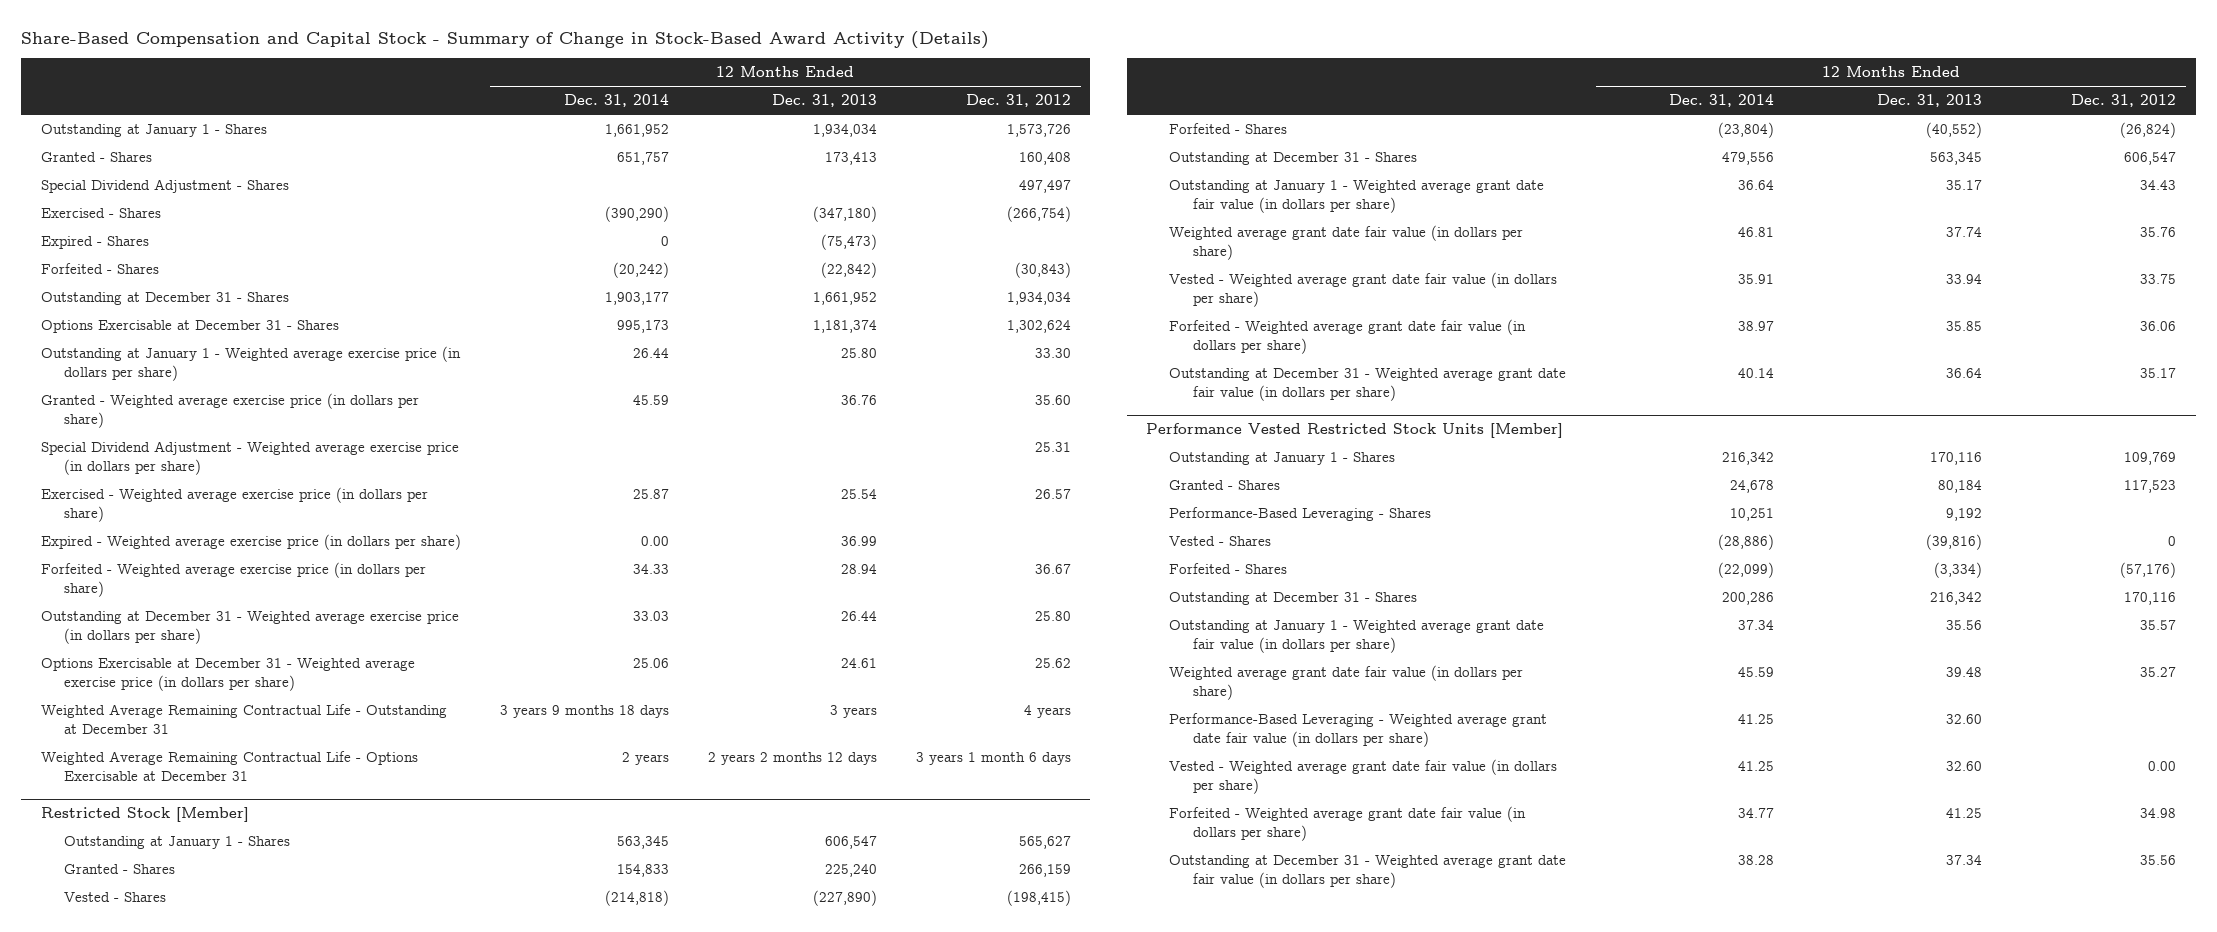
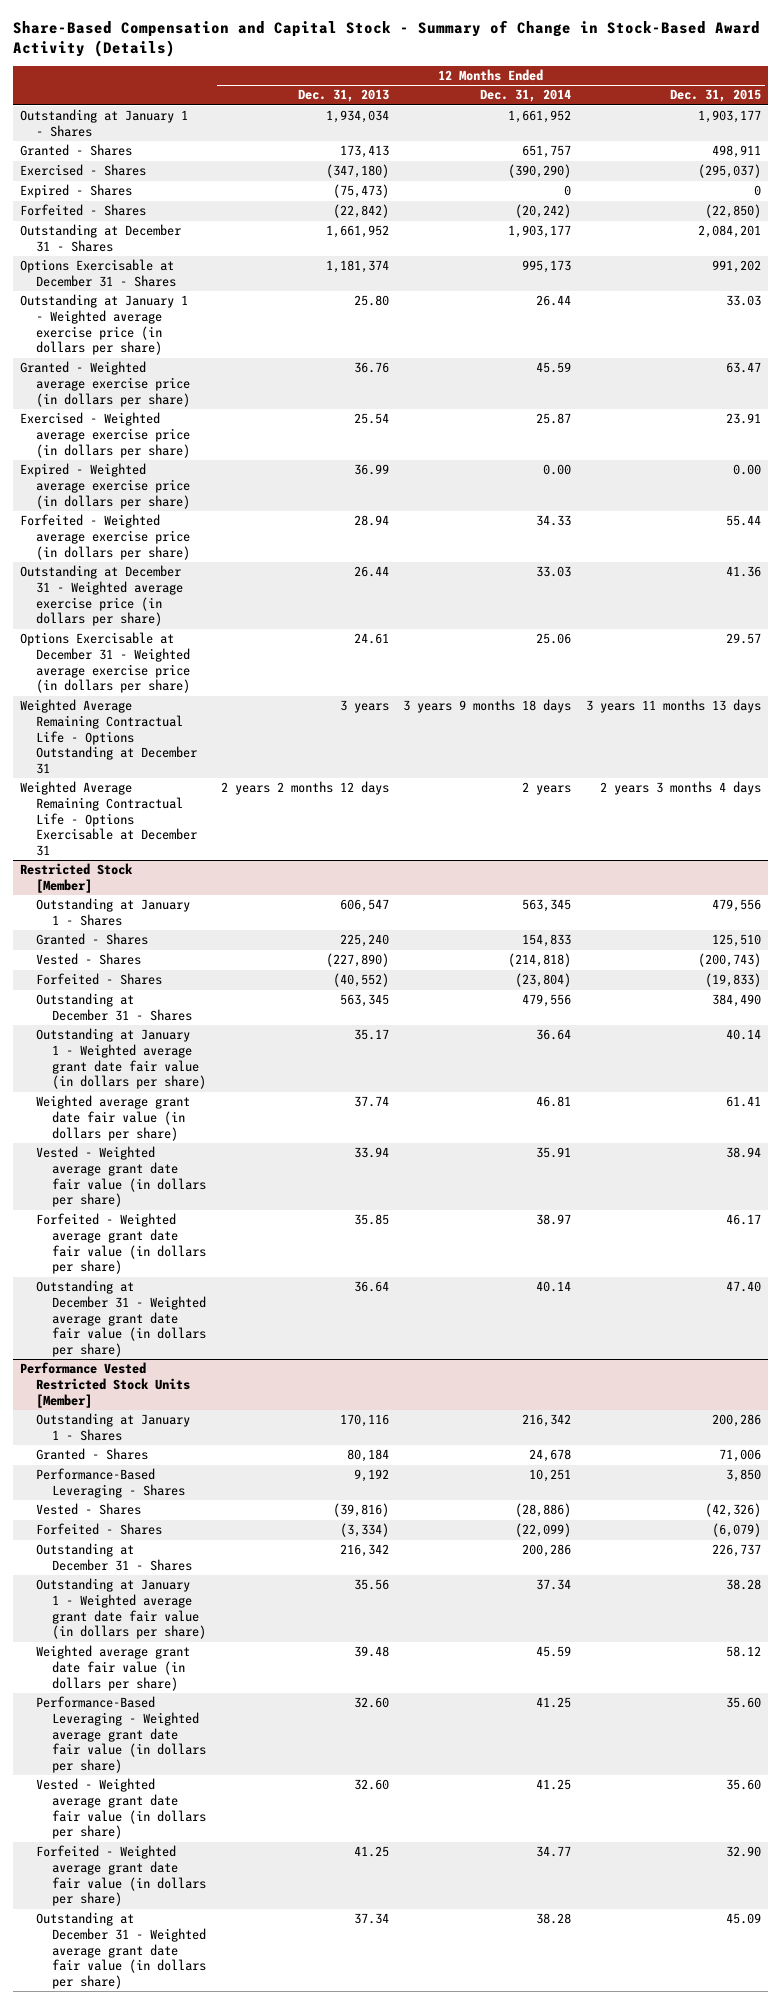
- | 12 Months Ended Dec. 31, 2014 | 12 Months Ended Dec. 31, 2013 | 12 Months Ended Dec. 31, 2012
+ | 12 Months Ended Dec. 31, 2013 | 12 Months Ended Dec. 31, 2014 | 12 Months Ended Dec. 31, 2015
- Special Dividend Adjustment - Shares | | | 497,497
- Special Dividend Adjustment - Weighted average exercise price (in dollars per share) | | | 25.31
- Weighted Average Remaining Contractual Life - Outstanding at December 31 | 3 years 9 months 18 days | 3 years | 4 years
+ Weighted Average Remaining Contractual Life - Options Outstanding at December 31 | 3 years | 3 years 9 months 18 days | 3 years 11 months 13 days

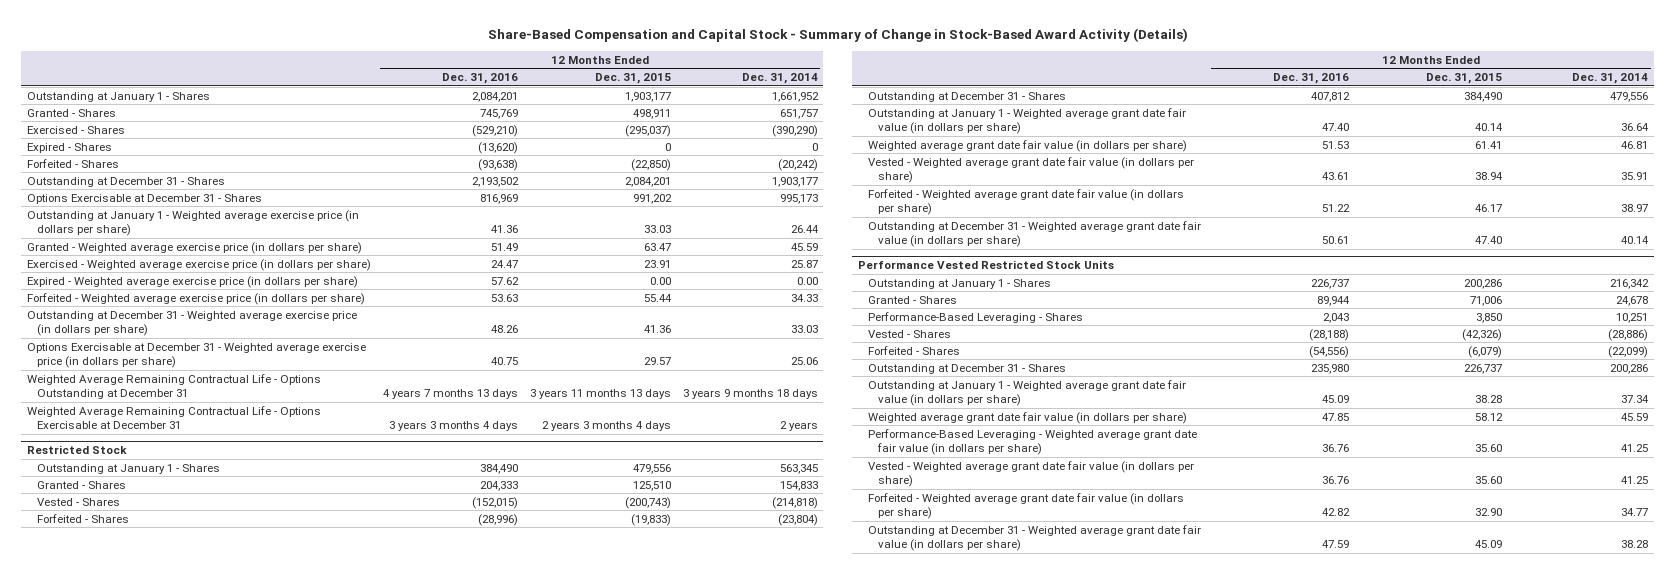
- | 12 Months Ended Dec. 31, 2013 | 12 Months Ended Dec. 31, 2014 | 12 Months Ended Dec. 31, 2015
+ | 12 Months Ended Dec. 31, 2016 | 12 Months Ended Dec. 31, 2015 | 12 Months Ended Dec. 31, 2014
- Restricted Stock [Member]
+ Restricted Stock
- Performance Vested Restricted Stock Units [Member]
+ Performance Vested Restricted Stock Units

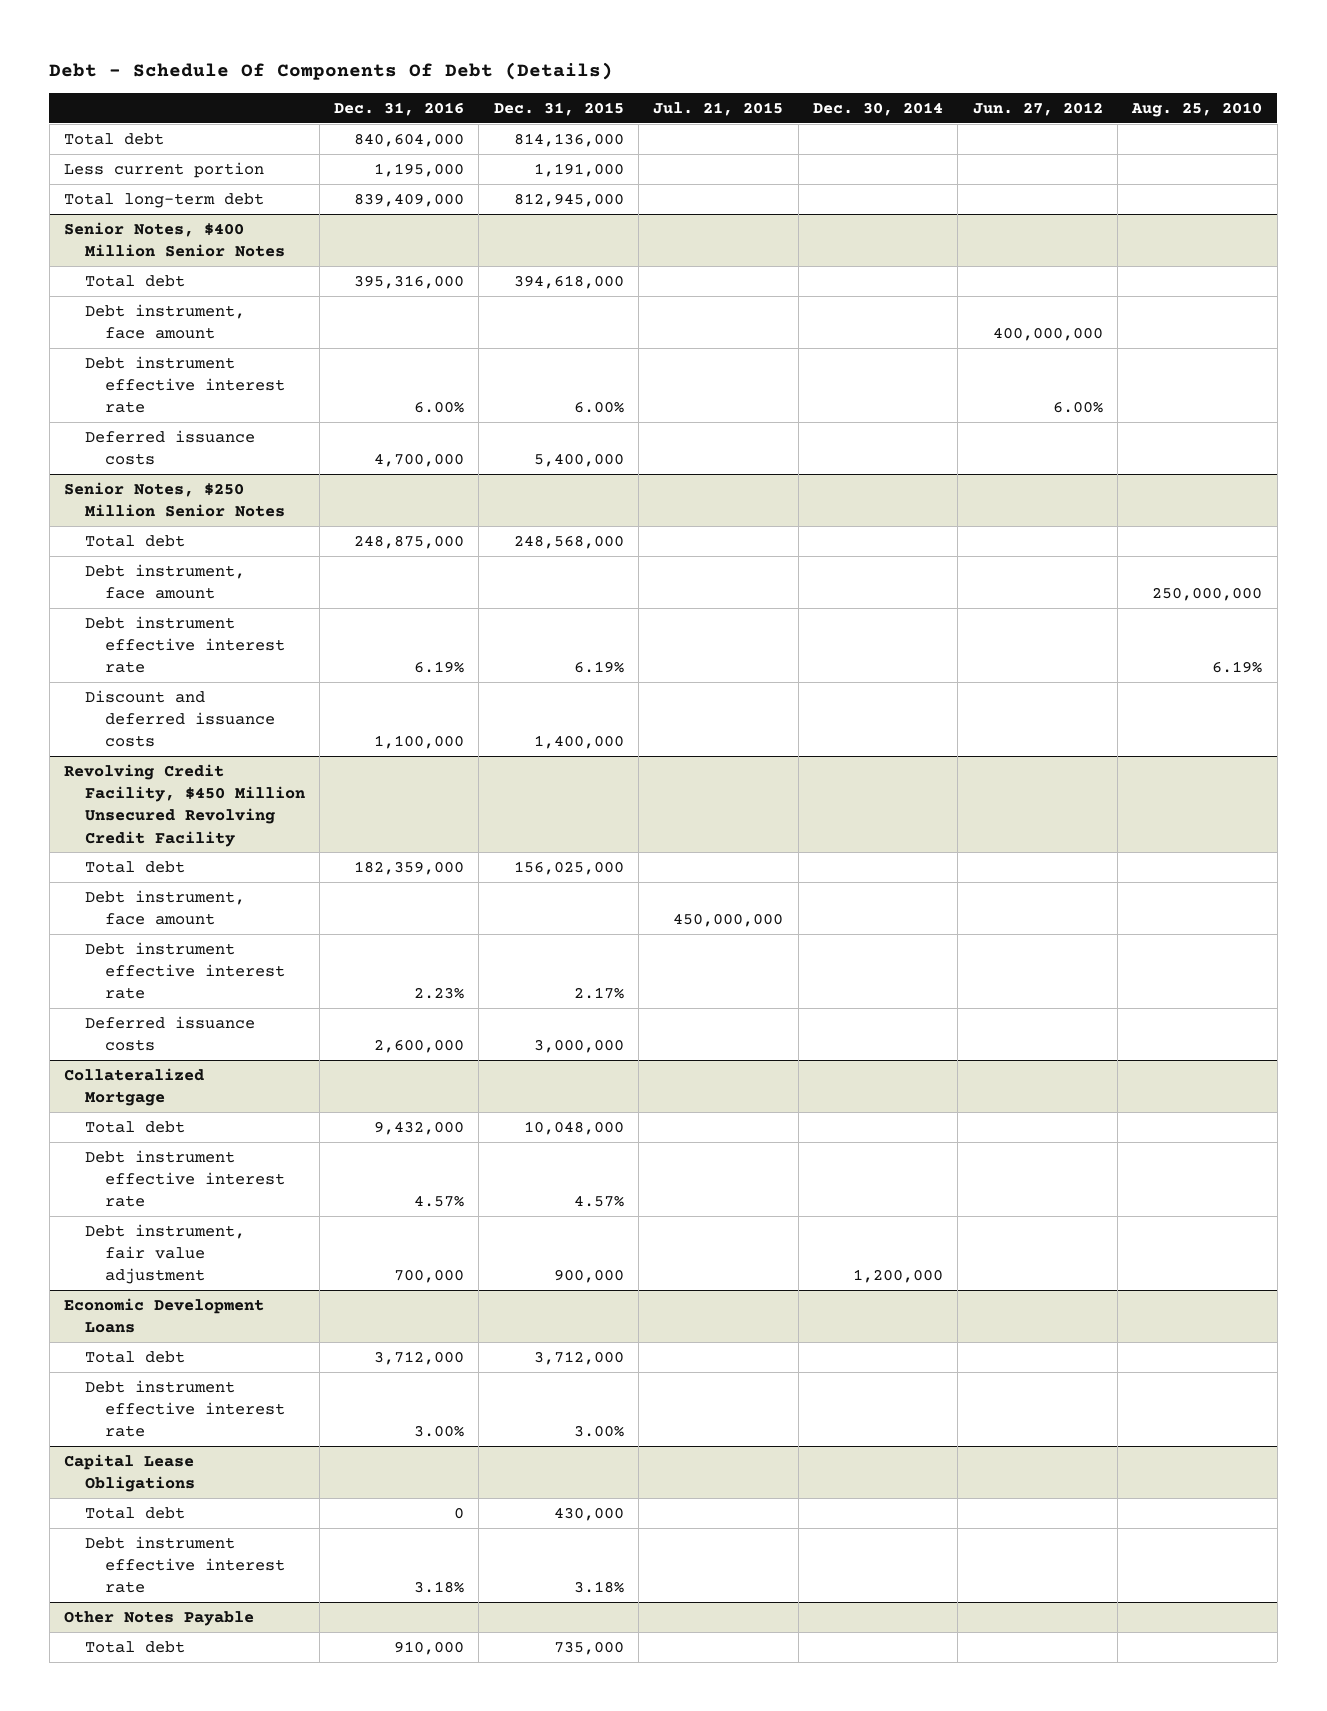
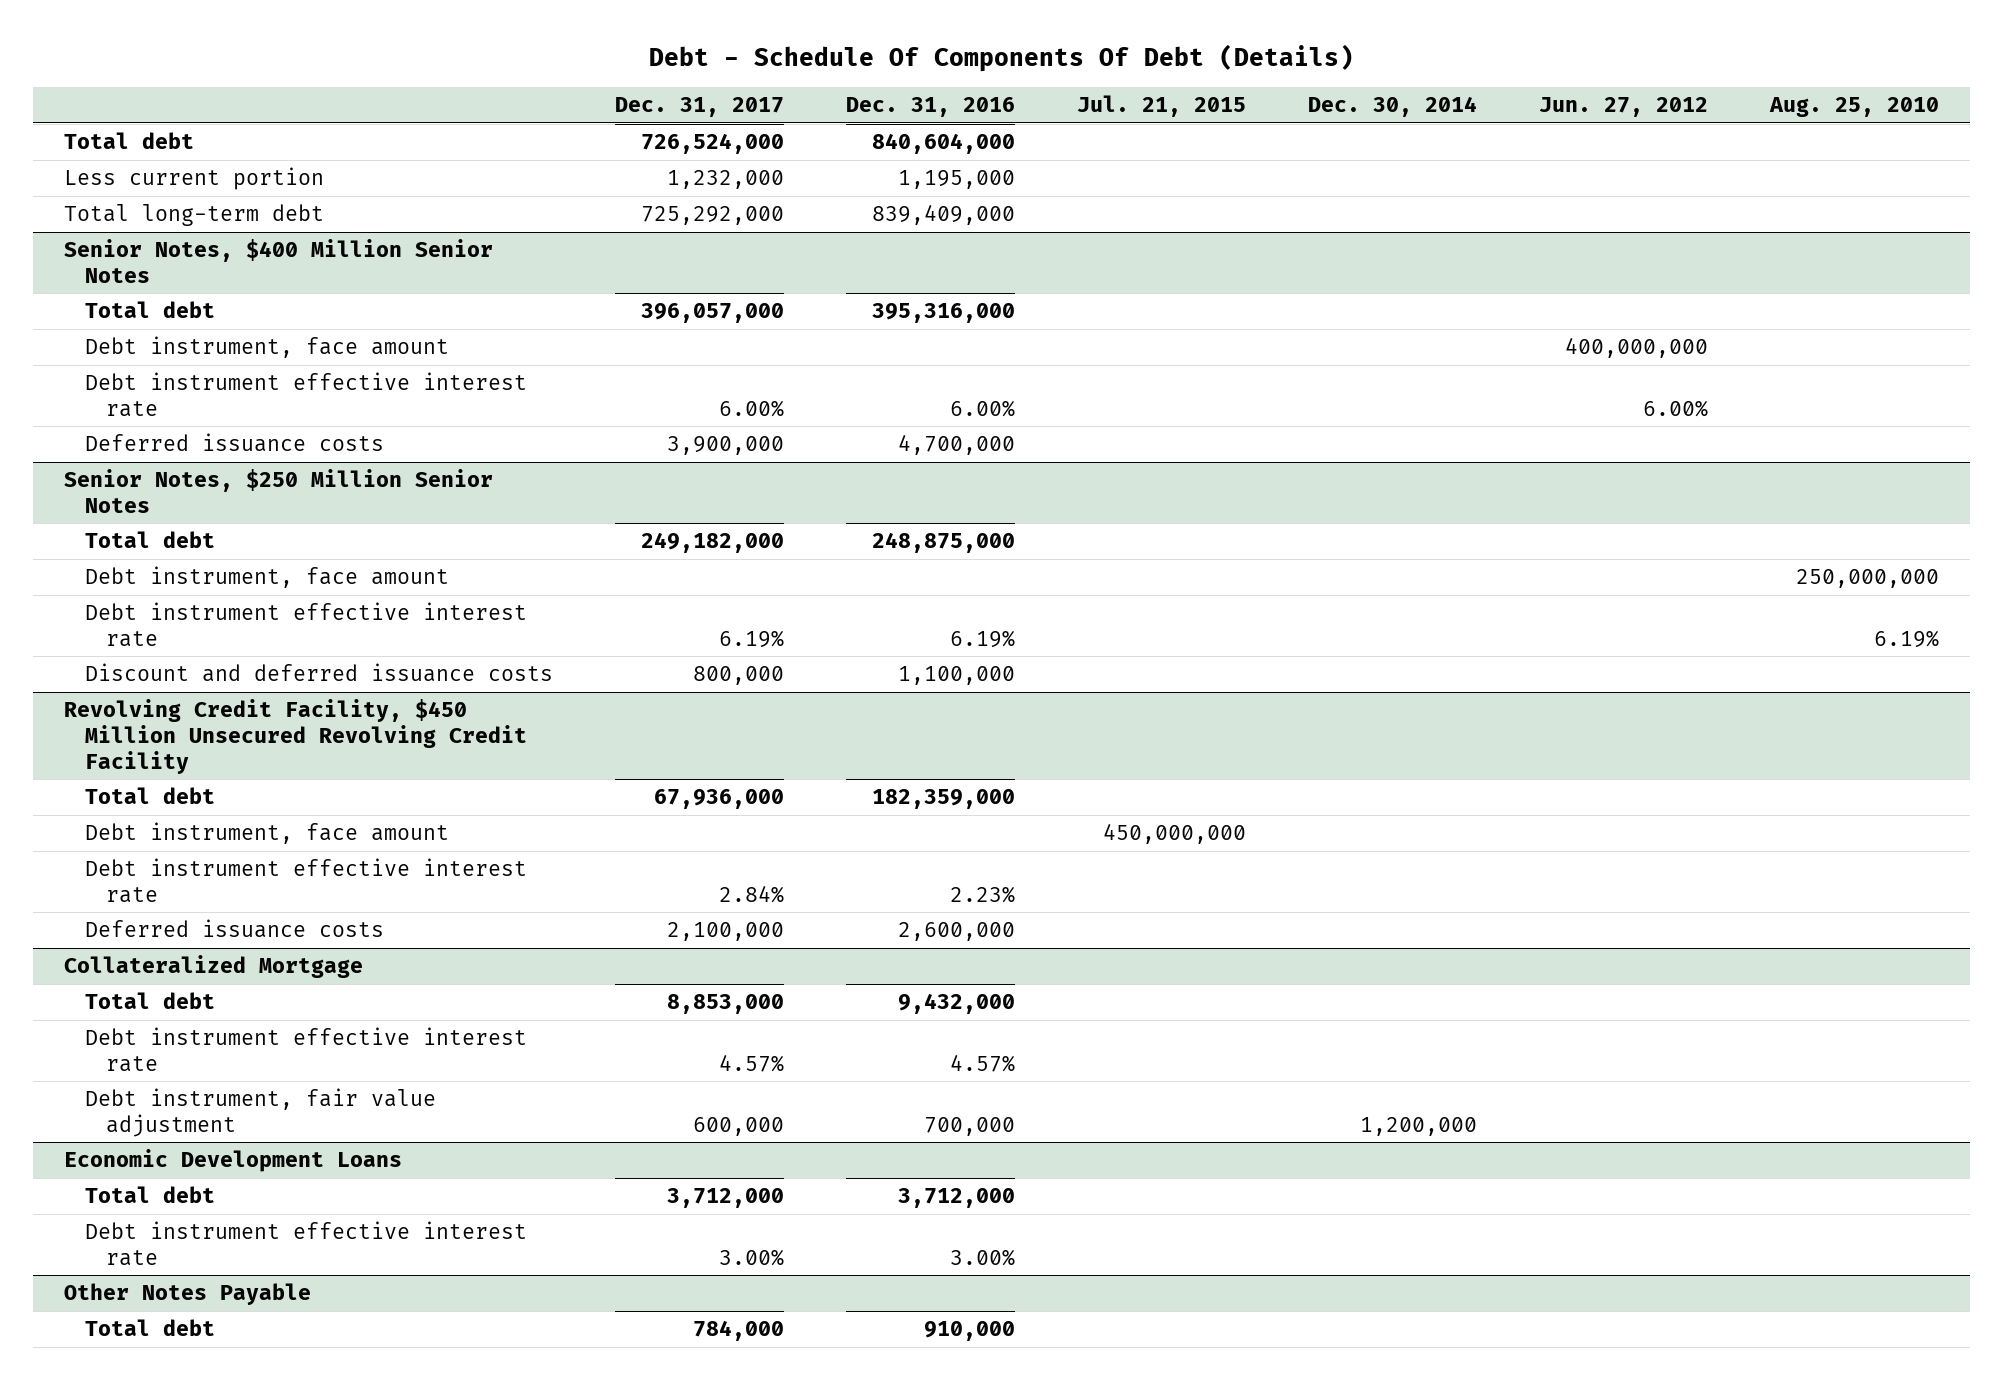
- | Dec. 31, 2016 | Dec. 31, 2015 | Jul. 21, 2015 | Dec. 30, 2014 | Jun. 27, 2012 | Aug. 25, 2010
+ | Dec. 31, 2017 | Dec. 31, 2016 | Jul. 21, 2015 | Dec. 30, 2014 | Jun. 27, 2012 | Aug. 25, 2010
- Capital Lease Obligations
- Total debt | 0 | 430,000 | | | |
- Debt instrument effective interest rate | 3.18% | 3.18% | | | |

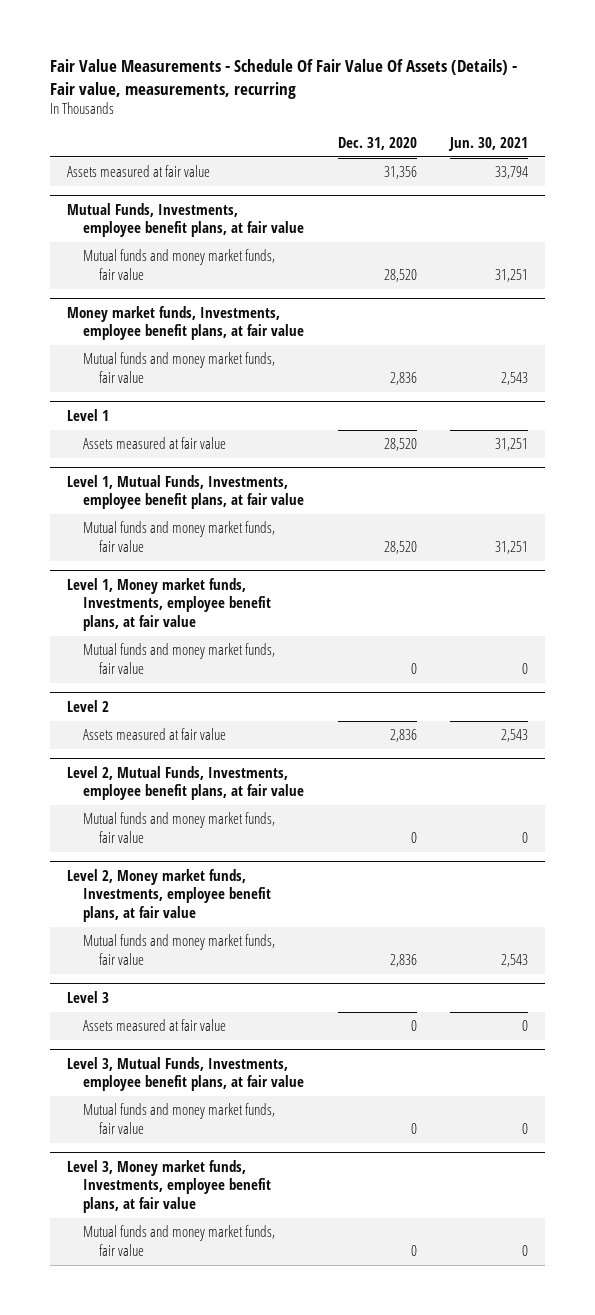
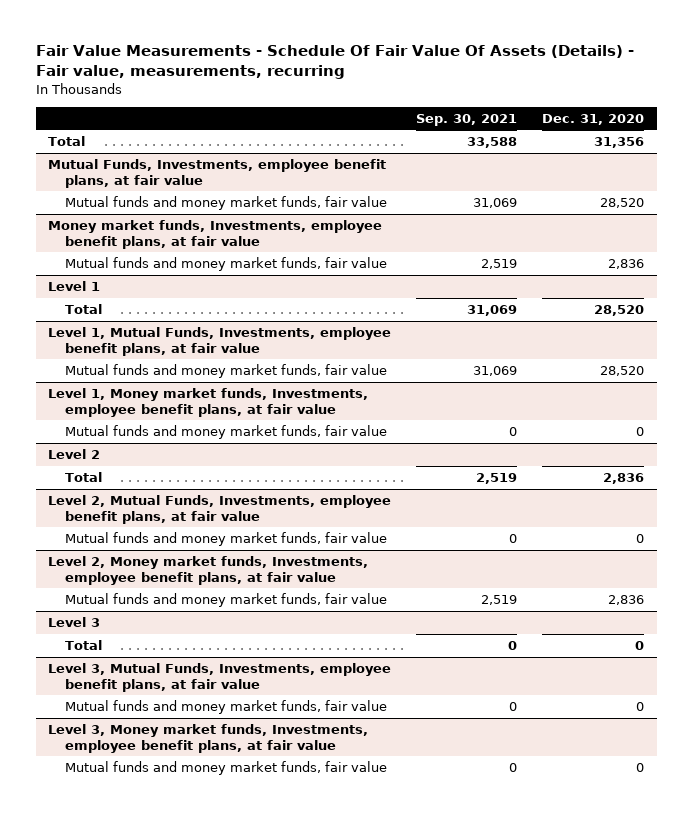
- | Dec. 31, 2020 | Jun. 30, 2021
+ | Sep. 30, 2021 | Dec. 31, 2020
- Assets measured at fair value | 31,356 | 33,794
+ Total | 33,588 | 31,356
@ Level 1
- Assets measured at fair value | 28,520 | 31,251
+ Total | 31,069 | 28,520
@ Level 2
- Assets measured at fair value | 2,836 | 2,543
+ Total | 2,519 | 2,836
@ Level 3
- Assets measured at fair value | 0 | 0
+ Total | 0 | 0

